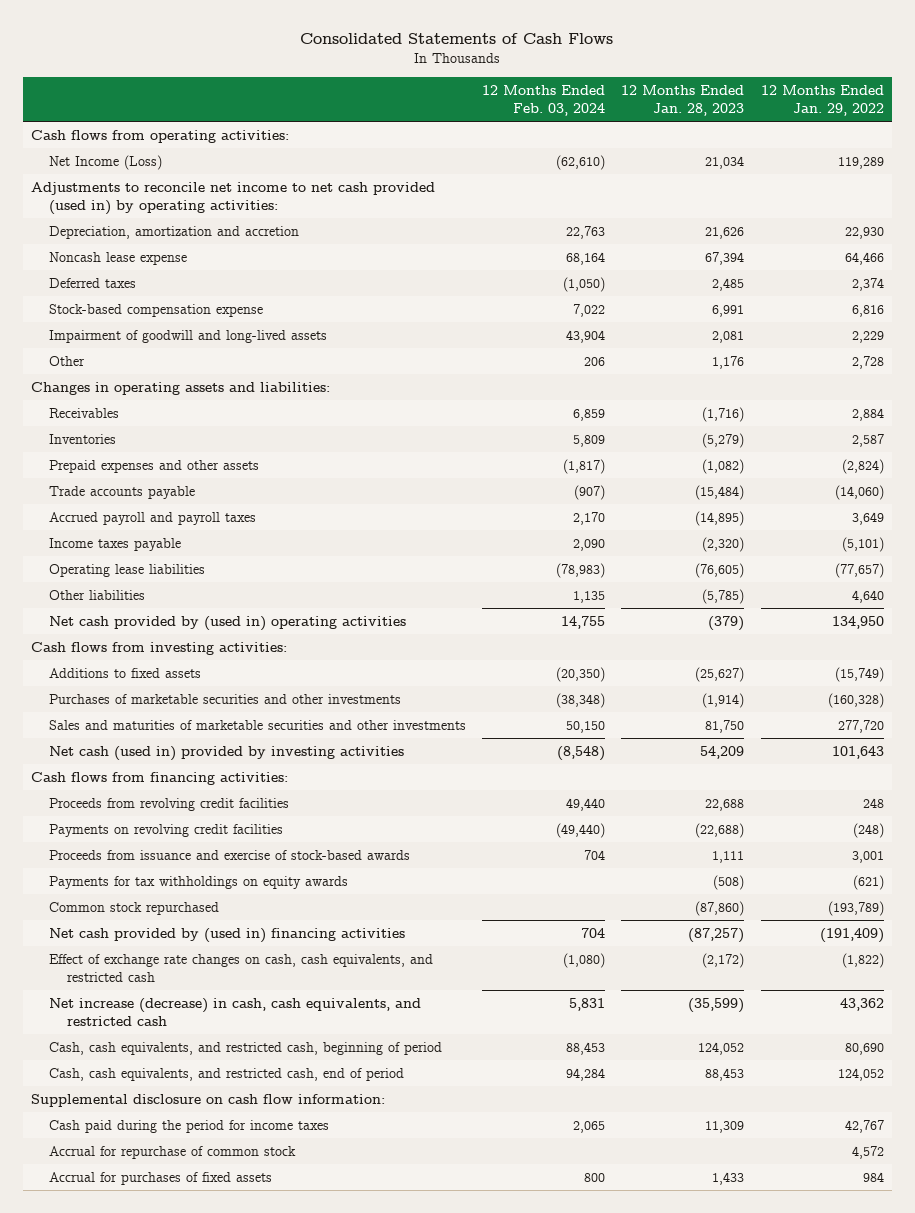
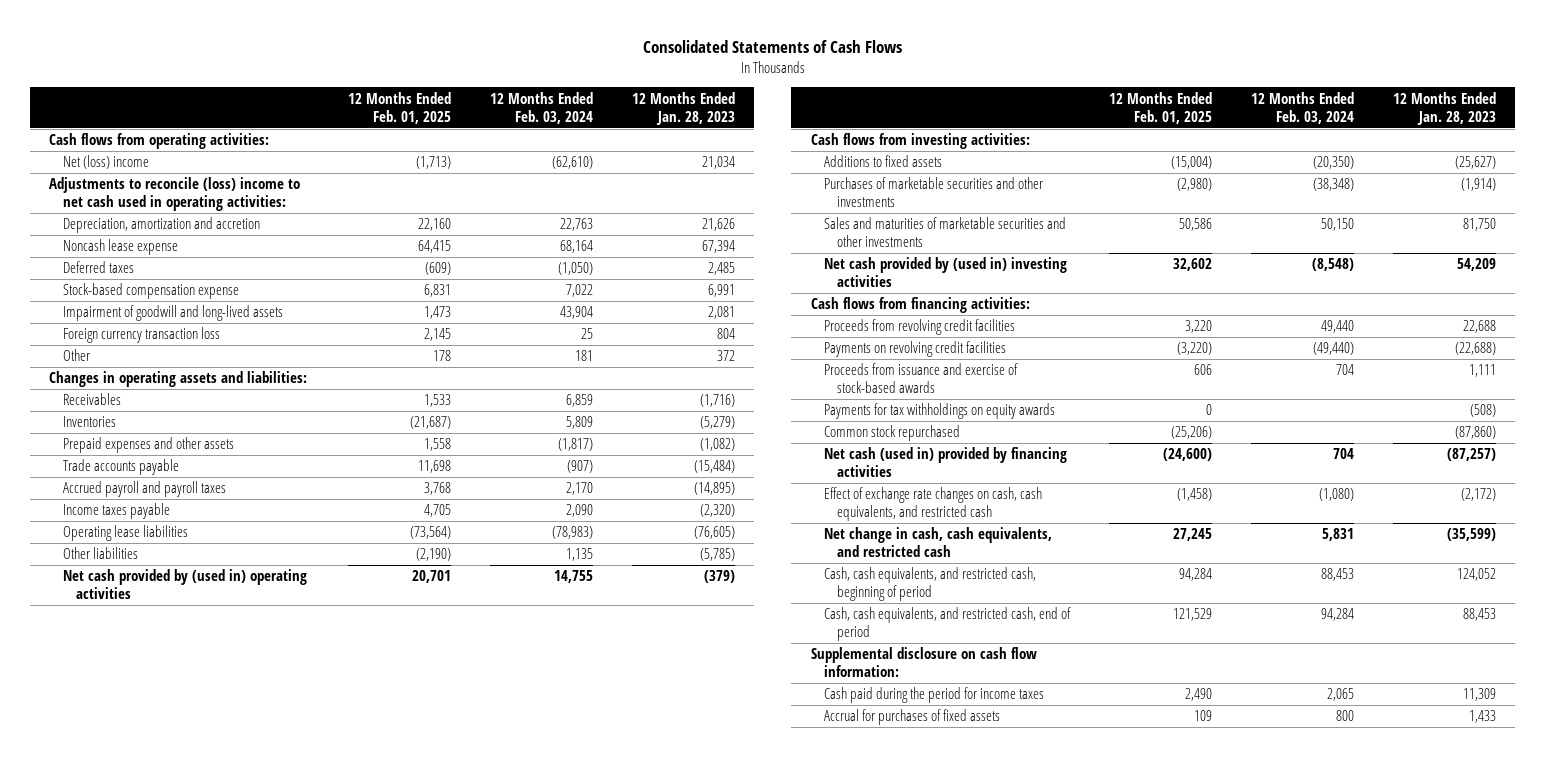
- | 12 Months Ended Feb. 03, 2024 | 12 Months Ended Jan. 28, 2023 | 12 Months Ended Jan. 29, 2022
+ | 12 Months Ended Feb. 01, 2025 | 12 Months Ended Feb. 03, 2024 | 12 Months Ended Jan. 28, 2023
- Net Income (Loss) | (62,610) | 21,034 | 119,289
- Adjustments to reconcile net income to net cash provided (used in) by operating activities:
+ Net (loss) income | (1,713) | (62,610) | 21,034
+ Adjustments to reconcile (loss) income to net cash used in operating activities:
- Other | 206 | 1,176 | 2,728
+ Foreign currency transaction loss | 2,145 | 25 | 804
+ Other | 178 | 181 | 372
- Net cash (used in) provided by investing activities | (8,548) | 54,209 | 101,643
+ Net cash provided by (used in) investing activities | 32,602 | (8,548) | 54,209
- Net cash provided by (used in) financing activities | 704 | (87,257) | (191,409)
+ Net cash (used in) provided by financing activities | (24,600) | 704 | (87,257)
- Net increase (decrease) in cash, cash equivalents, and restricted cash | 5,831 | (35,599) | 43,362
+ Net change in cash, cash equivalents, and restricted cash | 27,245 | 5,831 | (35,599)
- Accrual for repurchase of common stock | | | 4,572

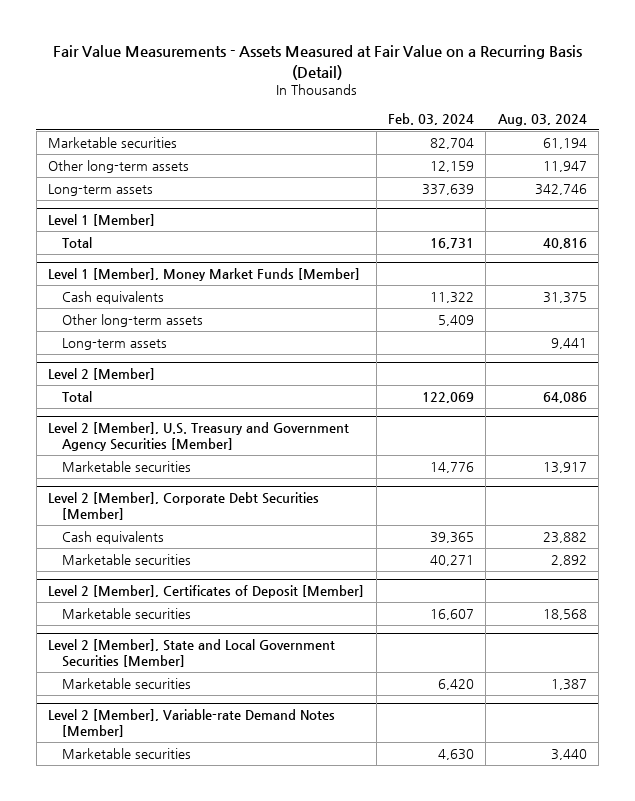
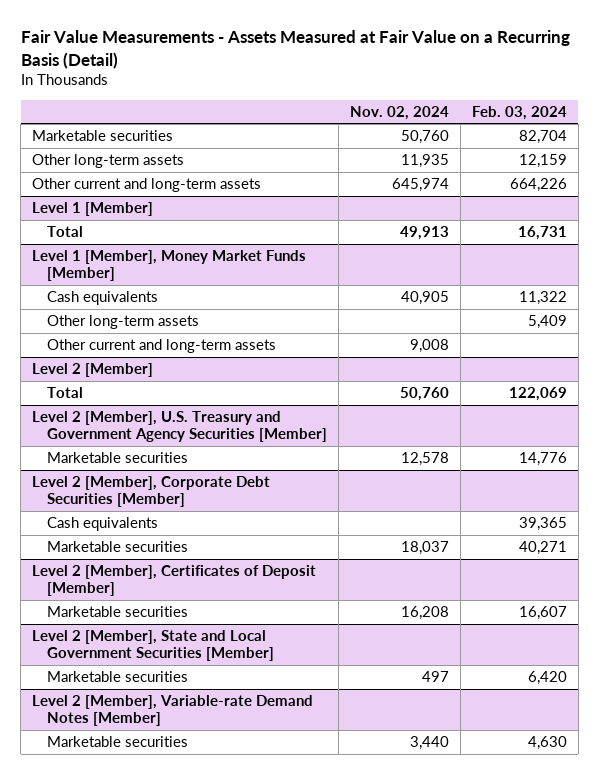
- | Feb. 03, 2024 | Aug. 03, 2024
+ | Nov. 02, 2024 | Feb. 03, 2024
- Long-term assets | 337,639 | 342,746
+ Other current and long-term assets | 645,974 | 664,226
@ Level 1 [Member], Money Market Funds [Member]
- Long-term assets | | 9,441
+ Other current and long-term assets | 9,008 |

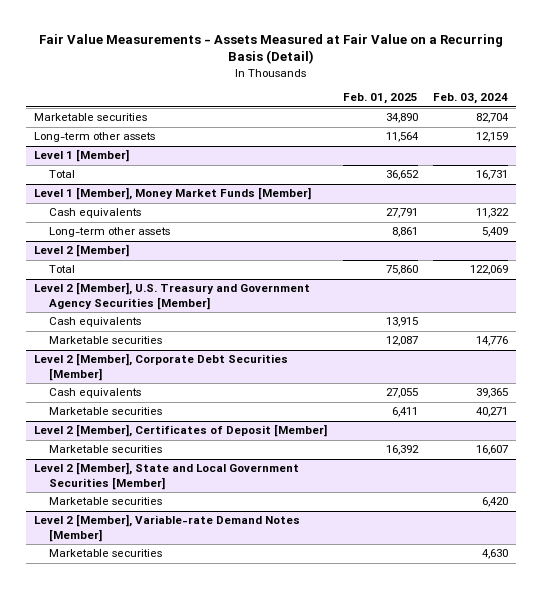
- | Nov. 02, 2024 | Feb. 03, 2024
+ | Feb. 01, 2025 | Feb. 03, 2024
- Other long-term assets | 11,935 | 12,159
- Other current and long-term assets | 645,974 | 664,226
+ Long-term other assets | 11,564 | 12,159
@ Level 1 [Member], Money Market Funds [Member]
- Other long-term assets | | 5,409
- Other current and long-term assets | 9,008 |
+ Long-term other assets | 8,861 | 5,409
@ Level 2 [Member], U.S. Treasury and Government Agency Securities [Member]
+ Cash equivalents | 13,915 |

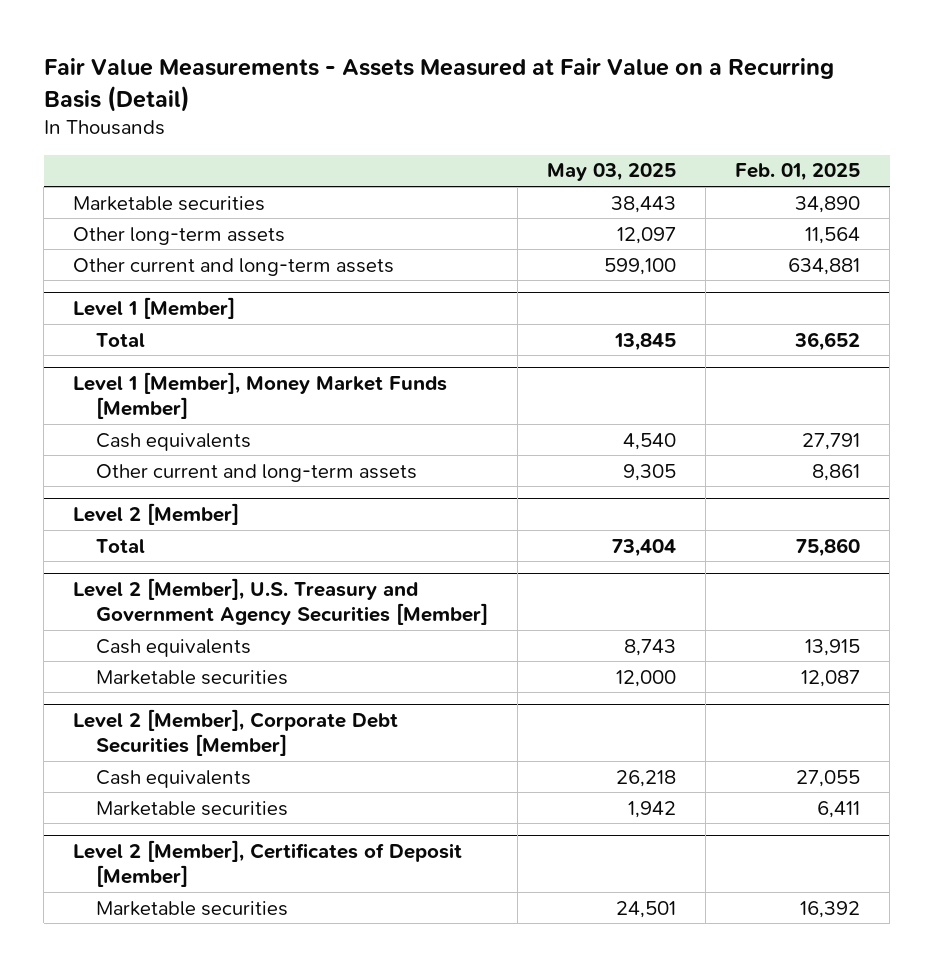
- | Feb. 01, 2025 | Feb. 03, 2024
+ | May 03, 2025 | Feb. 01, 2025
- Long-term other assets | 11,564 | 12,159
+ Other long-term assets | 12,097 | 11,564
+ Other current and long-term assets | 599,100 | 634,881
@ Level 1 [Member], Money Market Funds [Member]
- Long-term other assets | 8,861 | 5,409
+ Other current and long-term assets | 9,305 | 8,861
- Level 2 [Member], State and Local Government Securities [Member]
- Marketable securities | | 6,420
- Level 2 [Member], Variable-rate Demand Notes [Member]
- Marketable securities | | 4,630

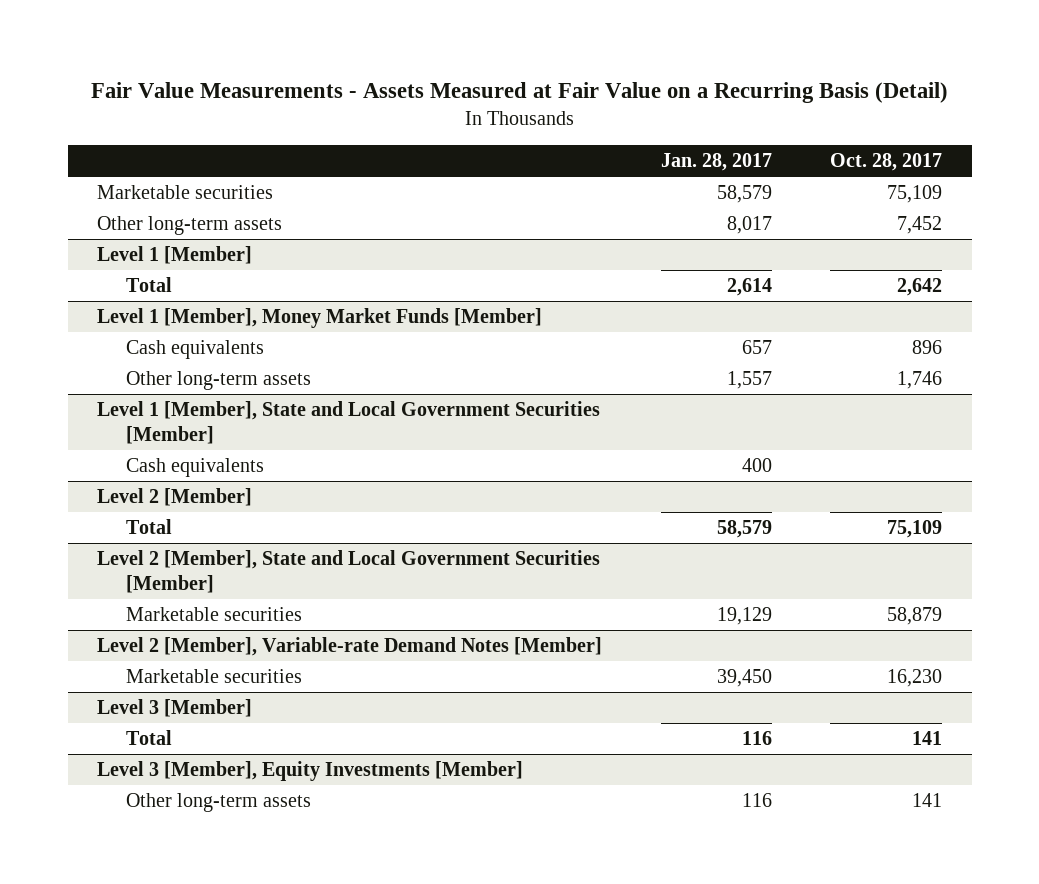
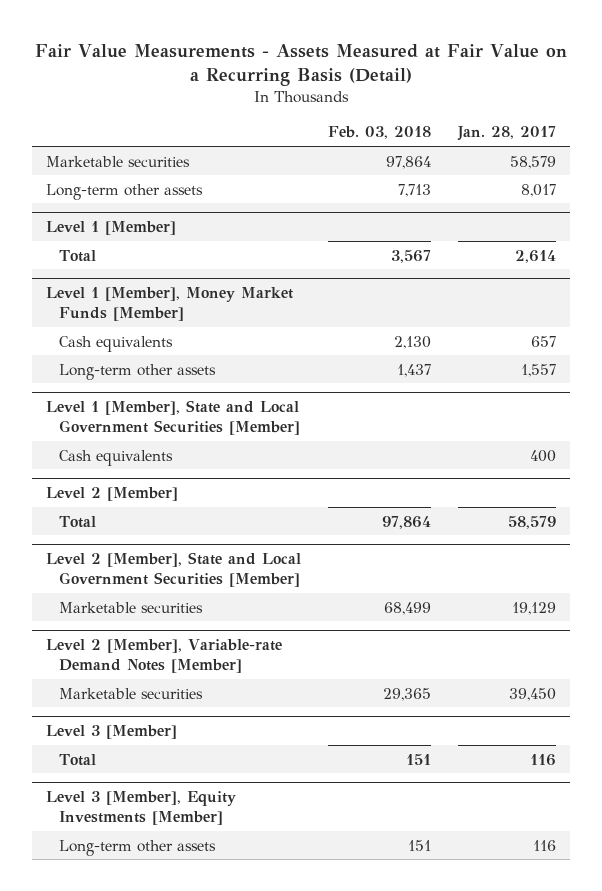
- | Jan. 28, 2017 | Oct. 28, 2017
+ | Feb. 03, 2018 | Jan. 28, 2017
- Other long-term assets | 8,017 | 7,452
+ Long-term other assets | 7,713 | 8,017
@ Level 1 [Member], Money Market Funds [Member]
- Other long-term assets | 1,557 | 1,746
+ Long-term other assets | 1,437 | 1,557
@ Level 3 [Member], Equity Investments [Member]
- Other long-term assets | 116 | 141
+ Long-term other assets | 151 | 116

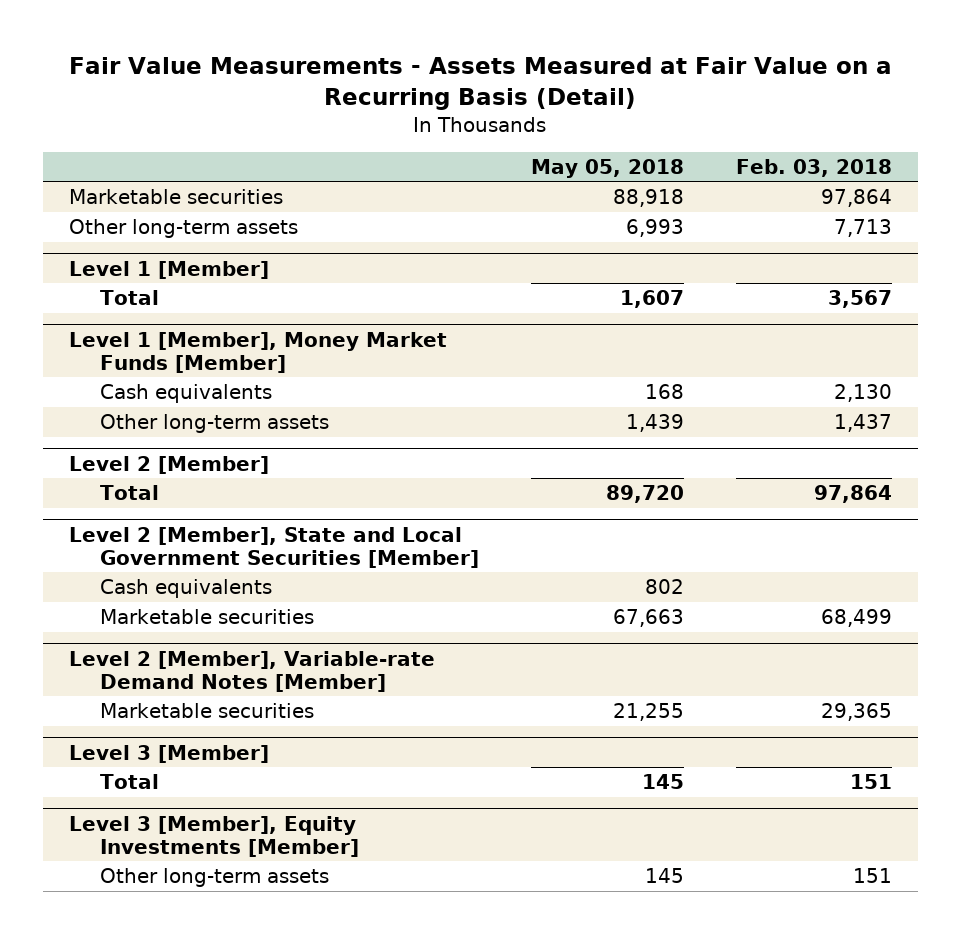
- | Feb. 03, 2018 | Jan. 28, 2017
+ | May 05, 2018 | Feb. 03, 2018
- Long-term other assets | 7,713 | 8,017
+ Other long-term assets | 6,993 | 7,713
@ Level 1 [Member], Money Market Funds [Member]
- Long-term other assets | 1,437 | 1,557
- Level 1 [Member], State and Local Government Securities [Member]
- Cash equivalents | | 400
@ Level 1 [Member], Money Market Funds [Member]
+ Other long-term assets | 1,439 | 1,437
@ Level 2 [Member], State and Local Government Securities [Member]
+ Cash equivalents | 802 |
@ Level 3 [Member], Equity Investments [Member]
- Long-term other assets | 151 | 116
+ Other long-term assets | 145 | 151

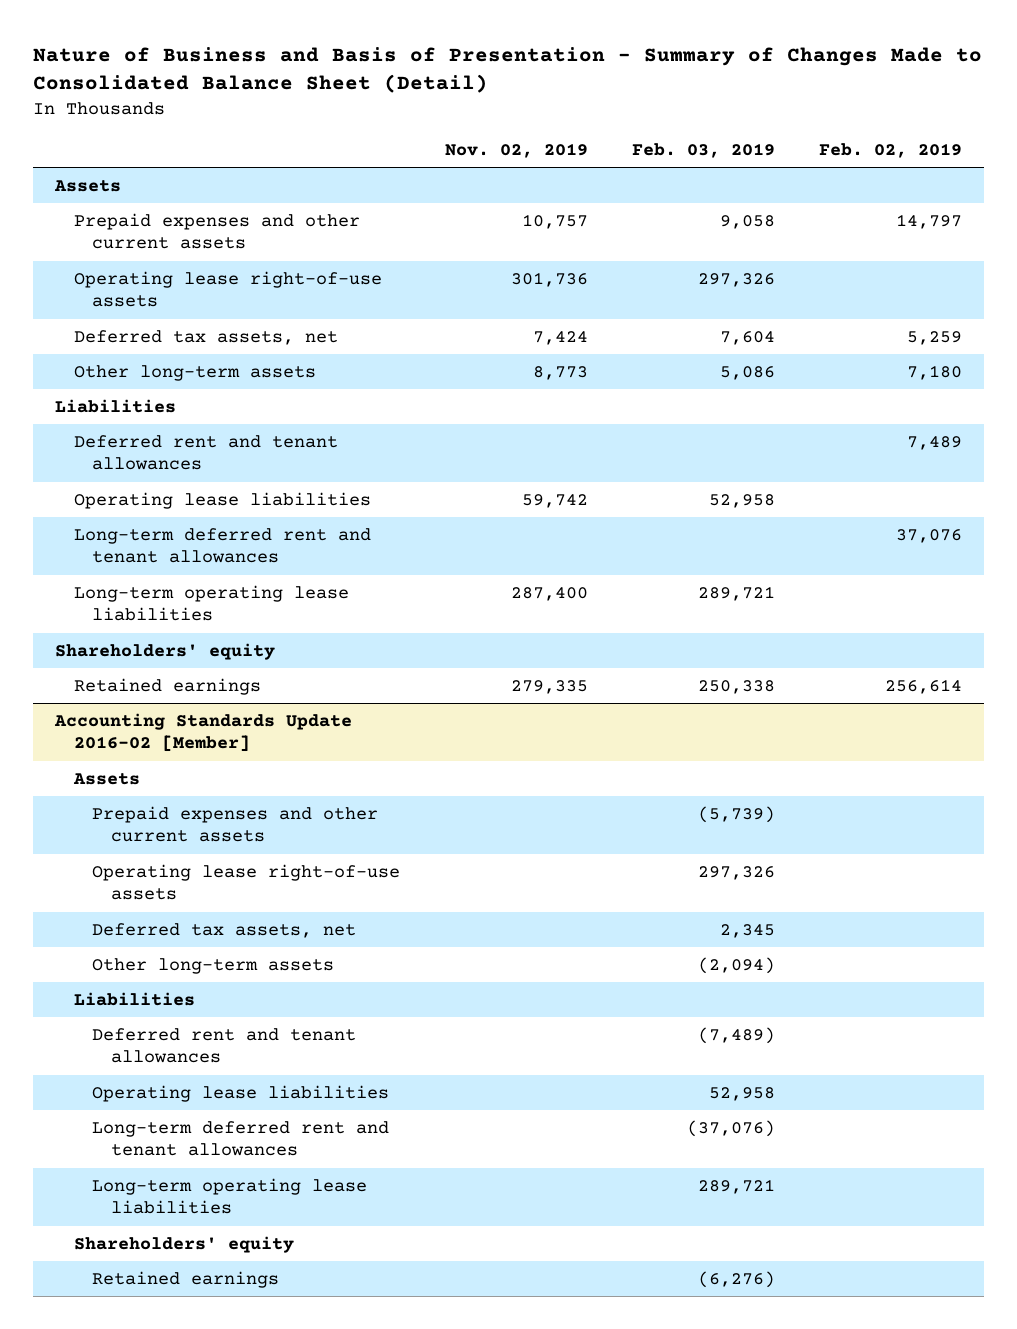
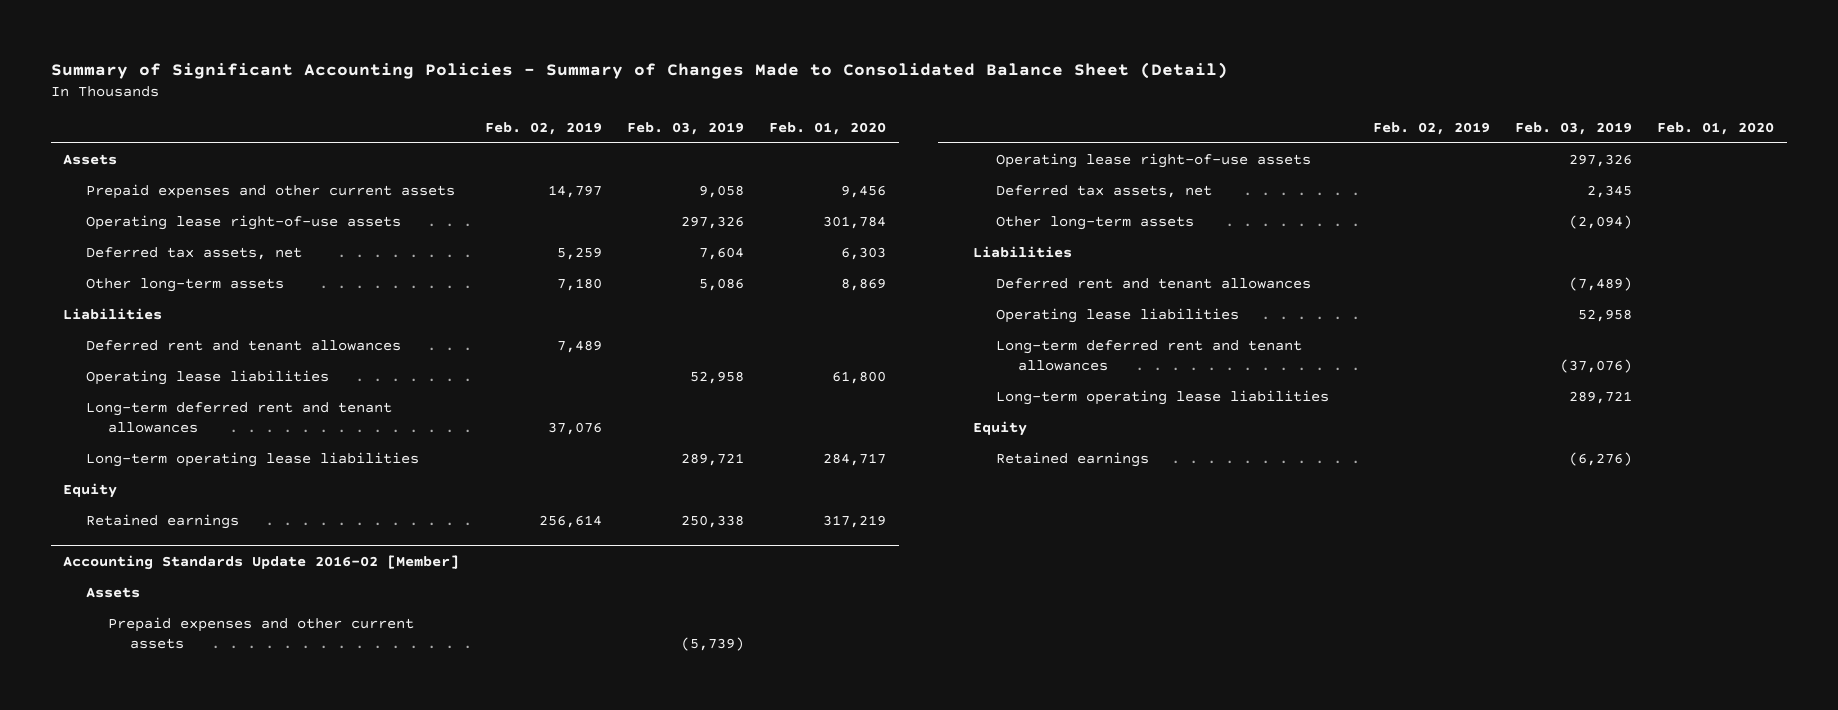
- Nature of Business and Basis of Presentation - Summary of Changes Made to Consolidated Balance Sheet (Detail)
+ Summary of Significant Accounting Policies - Summary of Changes Made to Consolidated Balance Sheet (Detail)
- | Nov. 02, 2019 | Feb. 03, 2019 | Feb. 02, 2019
+ | Feb. 02, 2019 | Feb. 03, 2019 | Feb. 01, 2020
- Shareholders' equity
+ Equity
@ Accounting Standards Update 2016-02 [Member]
- Shareholders' equity
+ Equity

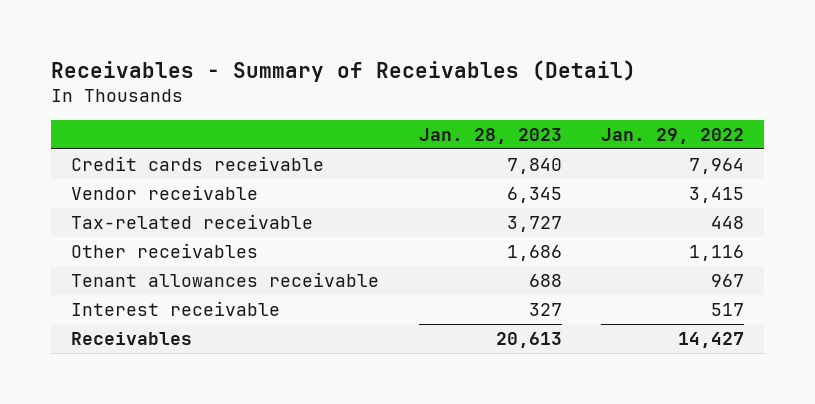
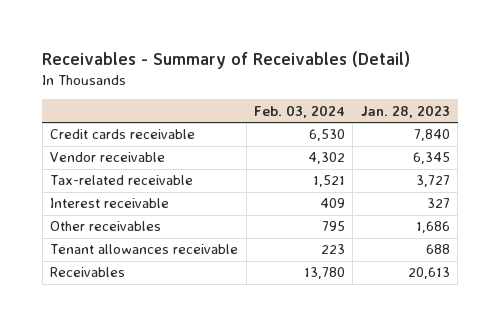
- | Jan. 28, 2023 | Jan. 29, 2022
+ | Feb. 03, 2024 | Jan. 28, 2023
moved up: Interest receivable | 409 | 327

